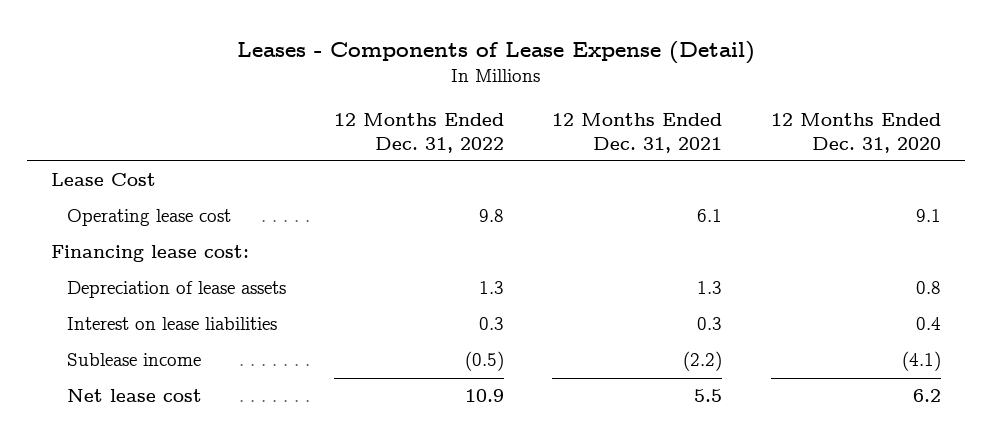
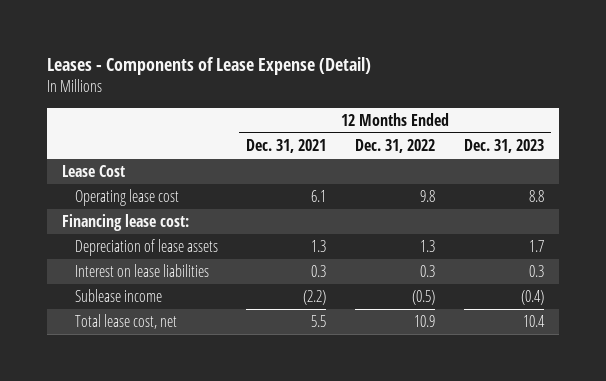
- | 12 Months Ended Dec. 31, 2022 | 12 Months Ended Dec. 31, 2021 | 12 Months Ended Dec. 31, 2020
+ | 12 Months Ended Dec. 31, 2021 | 12 Months Ended Dec. 31, 2022 | 12 Months Ended Dec. 31, 2023
- Net lease cost | 10.9 | 5.5 | 6.2
+ Total lease cost, net | 5.5 | 10.9 | 10.4

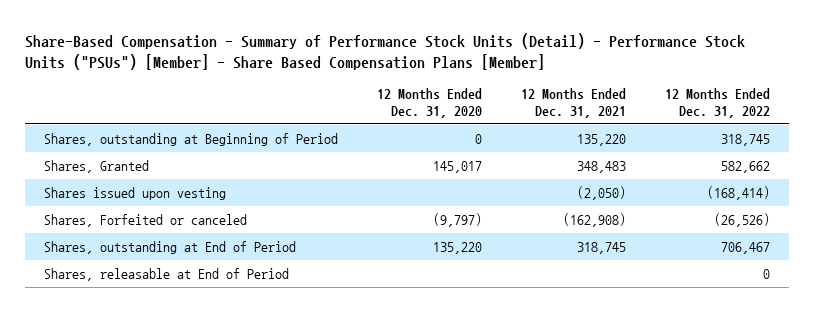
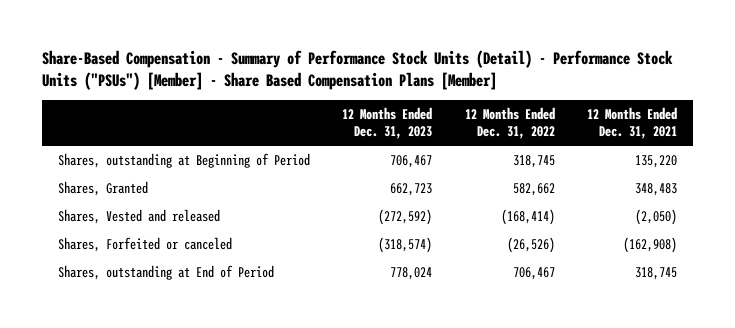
- | 12 Months Ended Dec. 31, 2020 | 12 Months Ended Dec. 31, 2021 | 12 Months Ended Dec. 31, 2022
+ | 12 Months Ended Dec. 31, 2023 | 12 Months Ended Dec. 31, 2022 | 12 Months Ended Dec. 31, 2021
- Shares issued upon vesting | | (2,050) | (168,414)
+ Shares, Vested and released | (272,592) | (168,414) | (2,050)
- Shares, releasable at End of Period | | | 0

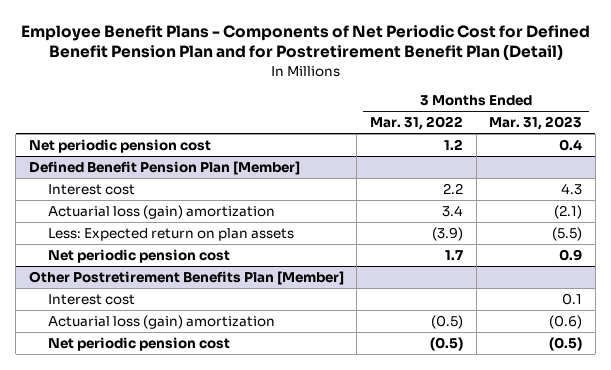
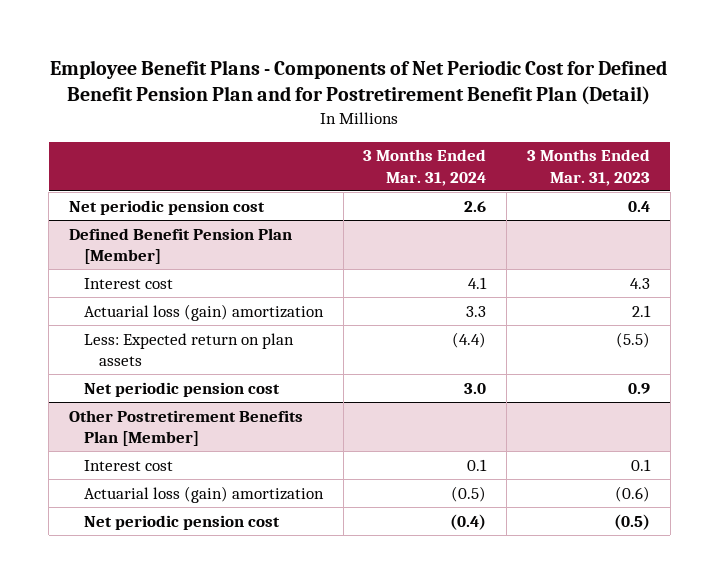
- | 3 Months Ended Mar. 31, 2022 | 3 Months Ended Mar. 31, 2023
+ | 3 Months Ended Mar. 31, 2024 | 3 Months Ended Mar. 31, 2023
@ Defined Benefit Pension Plan [Member]
- Actuarial loss (gain) amortization | 3.4 | (2.1)
+ Actuarial loss (gain) amortization | 3.3 | 2.1

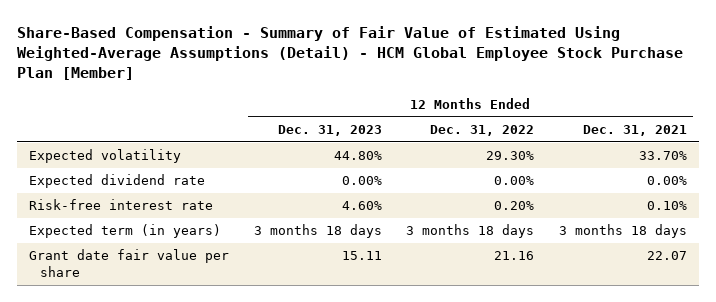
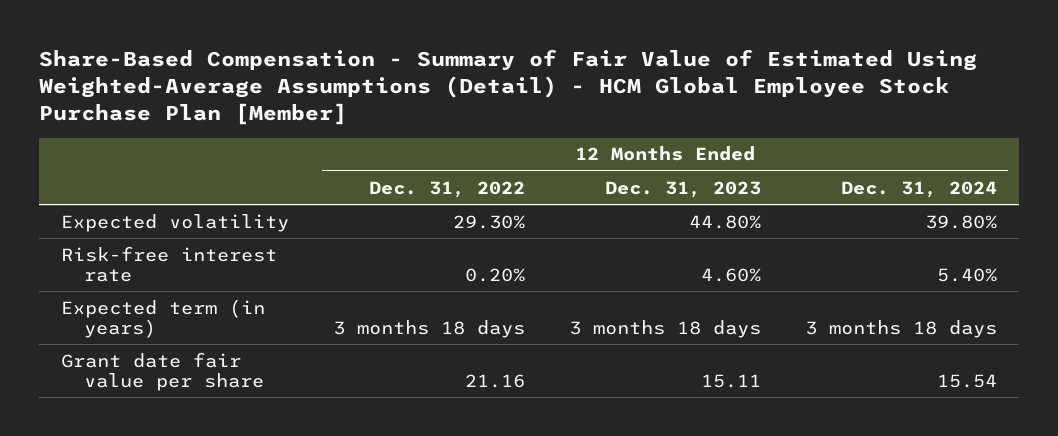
- | 12 Months Ended Dec. 31, 2023 | 12 Months Ended Dec. 31, 2022 | 12 Months Ended Dec. 31, 2021
+ | 12 Months Ended Dec. 31, 2022 | 12 Months Ended Dec. 31, 2023 | 12 Months Ended Dec. 31, 2024
- Expected dividend rate | 0.00% | 0.00% | 0.00%

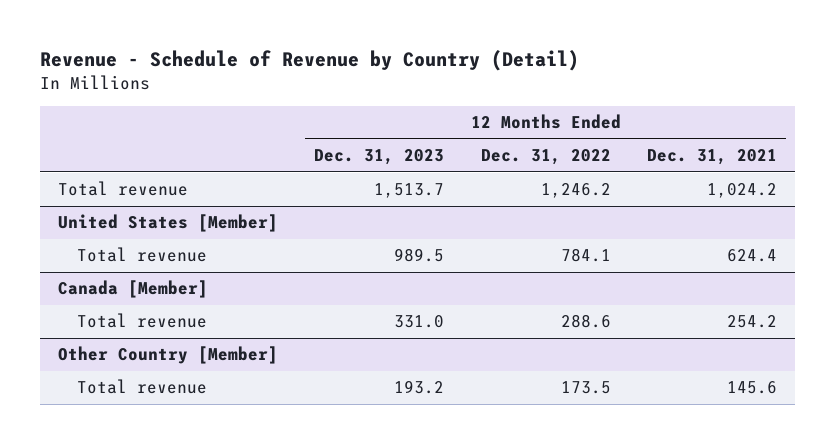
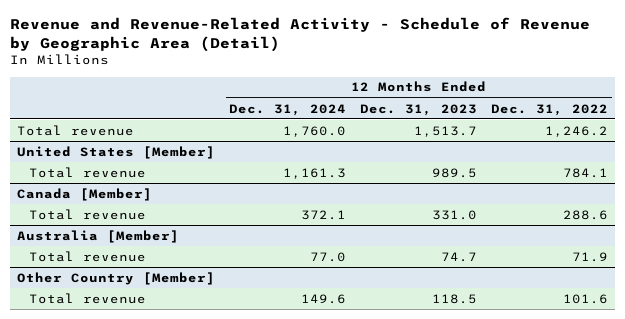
- Revenue - Schedule of Revenue by Country (Detail)
+ Revenue and Revenue-Related Activity - Schedule of Revenue by Geographic Area (Detail)
- | 12 Months Ended Dec. 31, 2023 | 12 Months Ended Dec. 31, 2022 | 12 Months Ended Dec. 31, 2021
+ | 12 Months Ended Dec. 31, 2024 | 12 Months Ended Dec. 31, 2023 | 12 Months Ended Dec. 31, 2022
+ Australia [Member]
+ Total revenue | 77.0 | 74.7 | 71.9
@ Other Country [Member]
- Total revenue | 193.2 | 173.5 | 145.6
+ Total revenue | 149.6 | 118.5 | 101.6

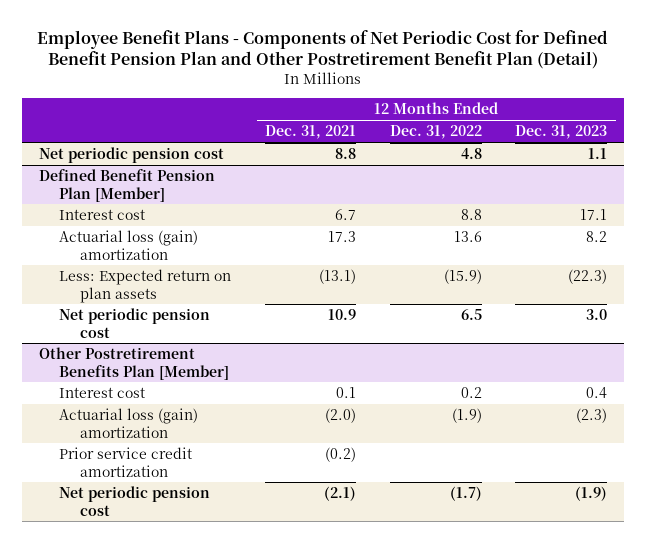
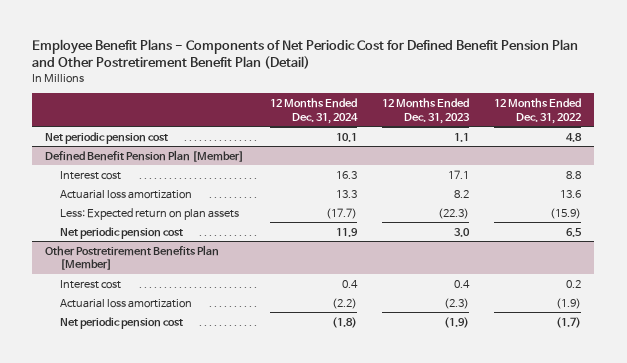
- | 12 Months Ended Dec. 31, 2021 | 12 Months Ended Dec. 31, 2022 | 12 Months Ended Dec. 31, 2023
+ | 12 Months Ended Dec. 31, 2024 | 12 Months Ended Dec. 31, 2023 | 12 Months Ended Dec. 31, 2022
@ Defined Benefit Pension Plan [Member]
- Actuarial loss (gain) amortization | 17.3 | 13.6 | 8.2
+ Actuarial loss amortization | 13.3 | 8.2 | 13.6
@ Other Postretirement Benefits Plan [Member]
- Actuarial loss (gain) amortization | (2.0) | (1.9) | (2.3)
- Prior service credit amortization | (0.2) | |
+ Actuarial loss amortization | (2.2) | (2.3) | (1.9)

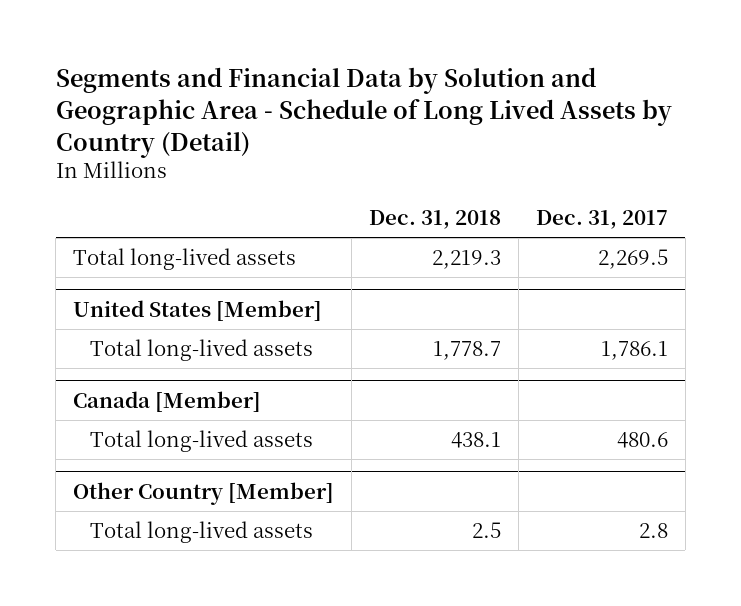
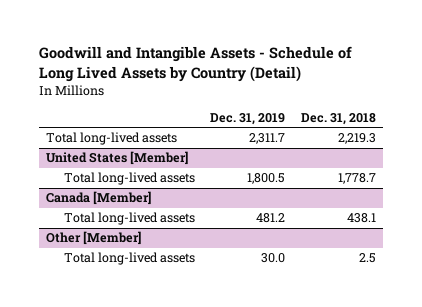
- Segments and Financial Data by Solution and Geographic Area - Schedule of Long Lived Assets by Country (Detail)
+ Goodwill and Intangible Assets - Schedule of Long Lived Assets by Country (Detail)
- | Dec. 31, 2018 | Dec. 31, 2017
+ | Dec. 31, 2019 | Dec. 31, 2018
- Other Country [Member]
+ Other [Member]

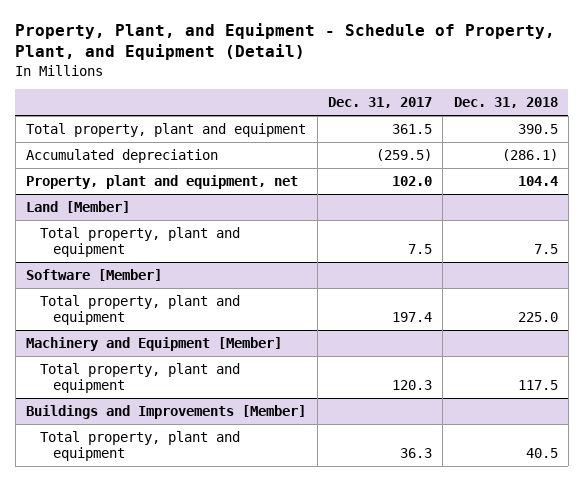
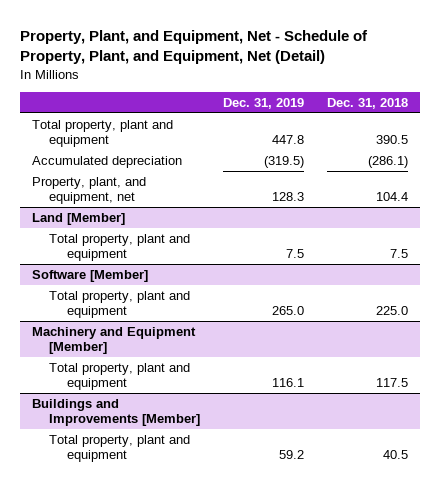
- Property, Plant, and Equipment - Schedule of Property, Plant, and Equipment (Detail)
+ Property, Plant, and Equipment, Net - Schedule of Property, Plant, and Equipment, Net (Detail)
- | Dec. 31, 2017 | Dec. 31, 2018
+ | Dec. 31, 2019 | Dec. 31, 2018
- Property, plant and equipment, net | 102.0 | 104.4
+ Property, plant, and equipment, net | 128.3 | 104.4

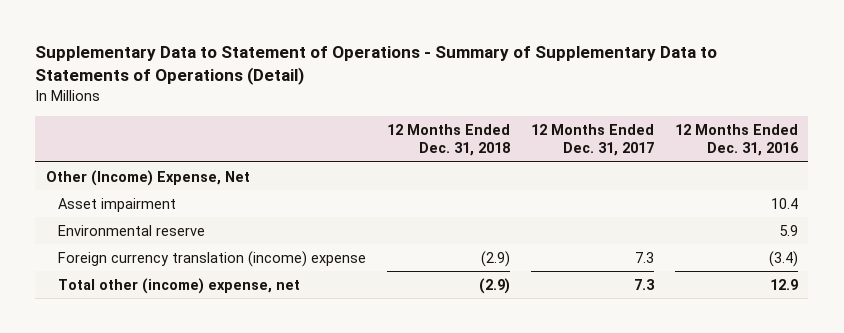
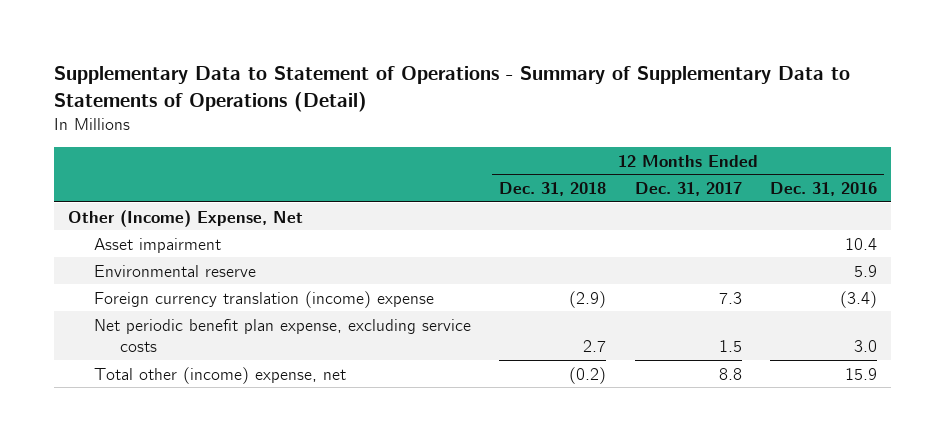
- Total other (income) expense, net | (2.9) | 7.3 | 12.9
+ Net periodic benefit plan expense, excluding service costs | 2.7 | 1.5 | 3.0
+ Total other (income) expense, net | (0.2) | 8.8 | 15.9

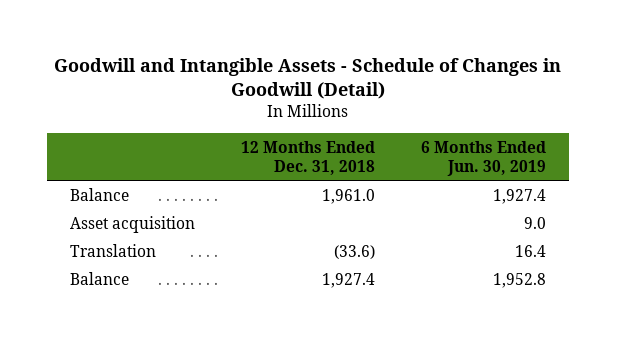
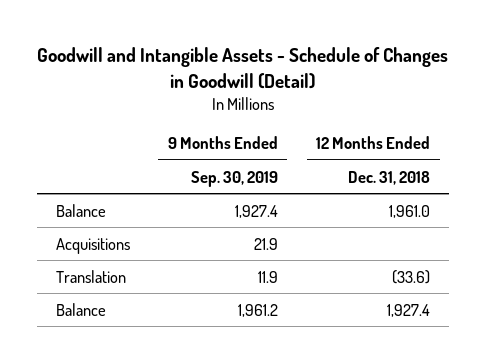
- | 12 Months Ended Dec. 31, 2018 | 6 Months Ended Jun. 30, 2019
+ | 9 Months Ended Sep. 30, 2019 | 12 Months Ended Dec. 31, 2018
- Asset acquisition | | 9.0
+ Acquisitions | 21.9 |

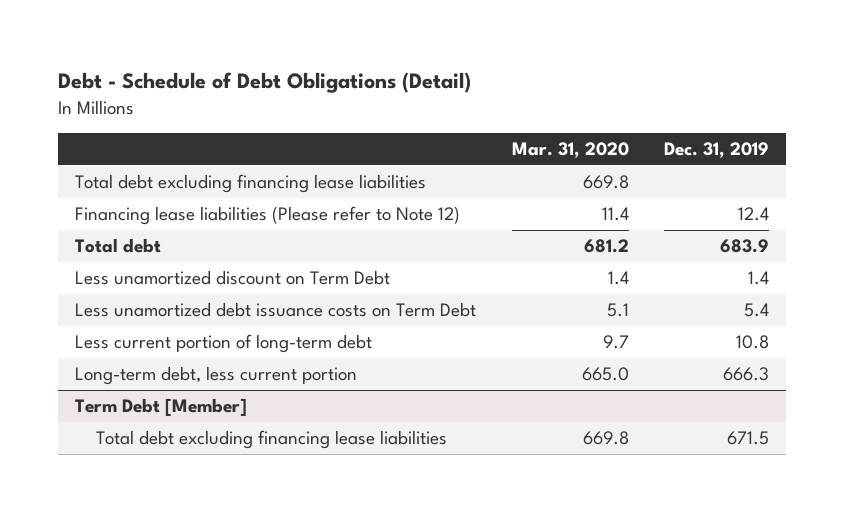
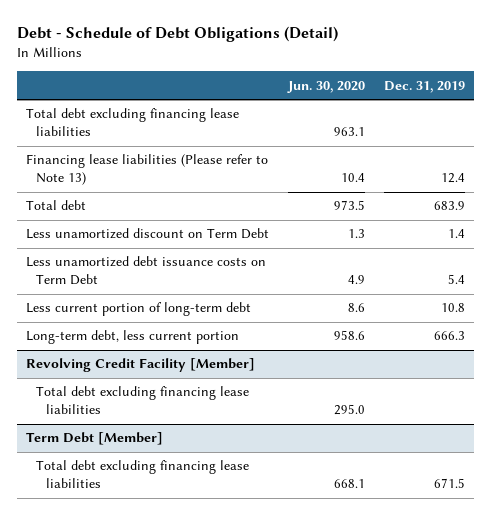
- | Mar. 31, 2020 | Dec. 31, 2019
+ | Jun. 30, 2020 | Dec. 31, 2019
- Financing lease liabilities (Please refer to Note 12) | 11.4 | 12.4
+ Financing lease liabilities (Please refer to Note 13) | 10.4 | 12.4
+ Revolving Credit Facility [Member]
+ Total debt excluding financing lease liabilities | 295.0 |

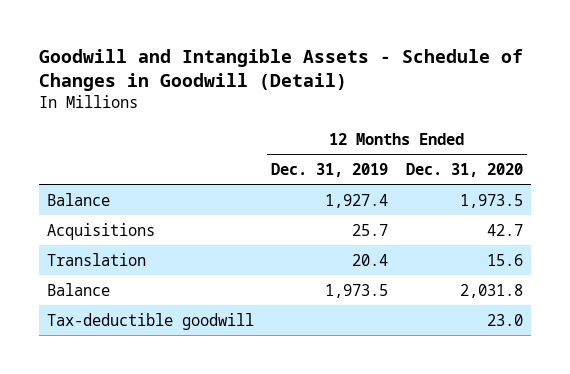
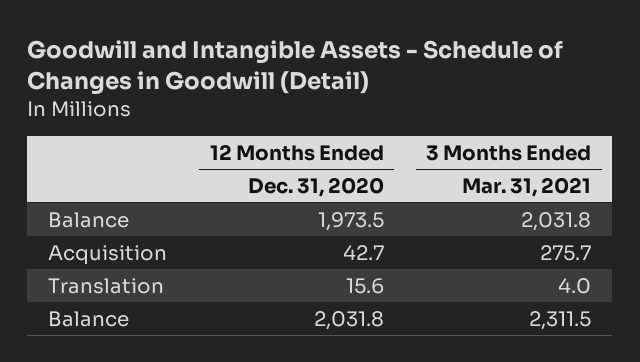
- | 12 Months Ended Dec. 31, 2019 | 12 Months Ended Dec. 31, 2020
+ | 12 Months Ended Dec. 31, 2020 | 3 Months Ended Mar. 31, 2021
- Acquisitions | 25.7 | 42.7
+ Acquisition | 42.7 | 275.7
- Tax-deductible goodwill | | 23.0

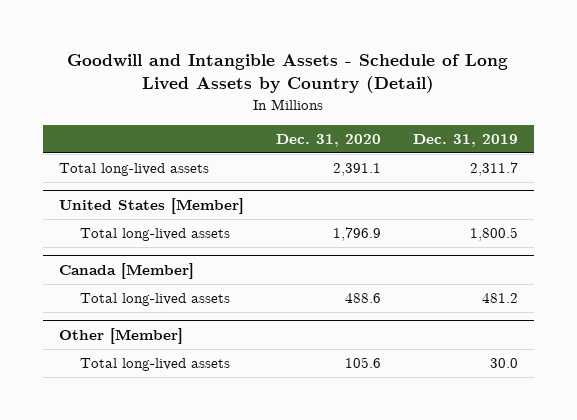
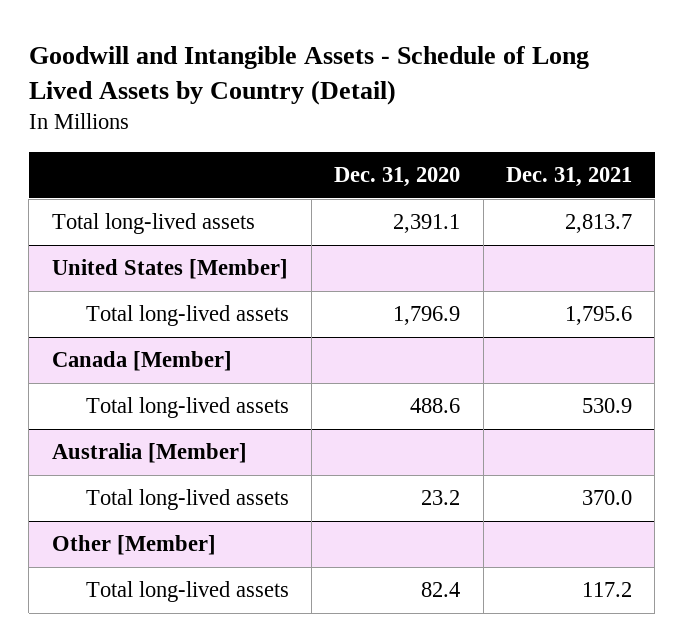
- | Dec. 31, 2020 | Dec. 31, 2019
+ | Dec. 31, 2020 | Dec. 31, 2021
+ Australia [Member]
+ Total long-lived assets | 23.2 | 370.0
@ Other [Member]
- Total long-lived assets | 105.6 | 30.0
+ Total long-lived assets | 82.4 | 117.2

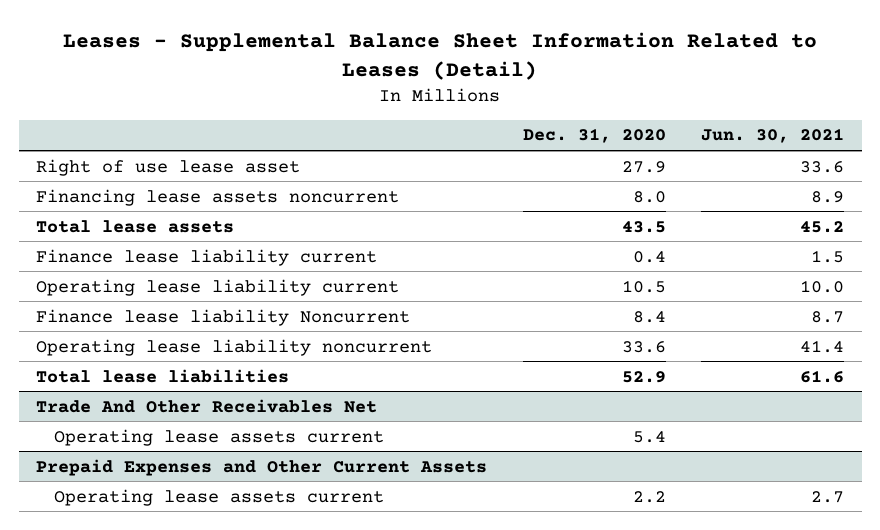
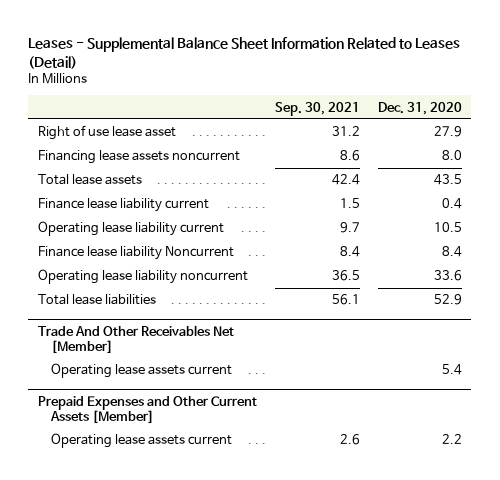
- | Dec. 31, 2020 | Jun. 30, 2021
+ | Sep. 30, 2021 | Dec. 31, 2020
- Trade And Other Receivables Net
+ Trade And Other Receivables Net [Member]
- Prepaid Expenses and Other Current Assets
+ Prepaid Expenses and Other Current Assets [Member]

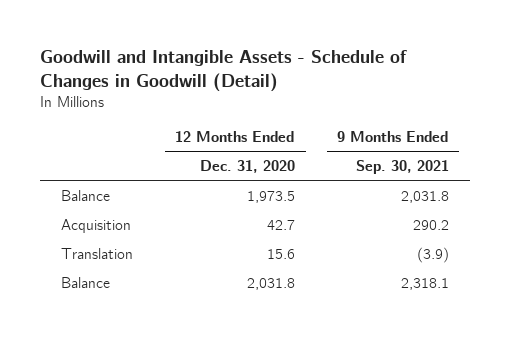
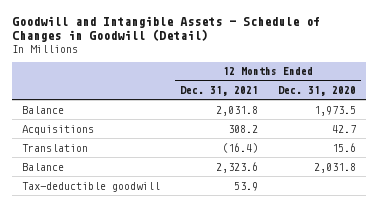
- | 12 Months Ended Dec. 31, 2020 | 9 Months Ended Sep. 30, 2021
+ | 12 Months Ended Dec. 31, 2021 | 12 Months Ended Dec. 31, 2020
- Acquisition | 42.7 | 290.2
+ Acquisitions | 308.2 | 42.7
+ Tax-deductible goodwill | 53.9 |

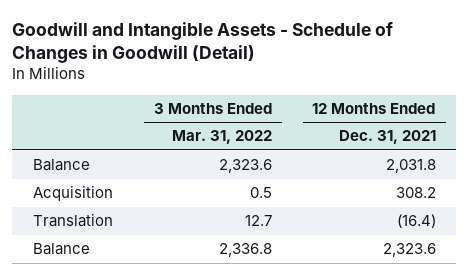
- | 12 Months Ended Dec. 31, 2021 | 12 Months Ended Dec. 31, 2020
+ | 3 Months Ended Mar. 31, 2022 | 12 Months Ended Dec. 31, 2021
- Acquisitions | 308.2 | 42.7
+ Acquisition | 0.5 | 308.2
- Tax-deductible goodwill | 53.9 |

